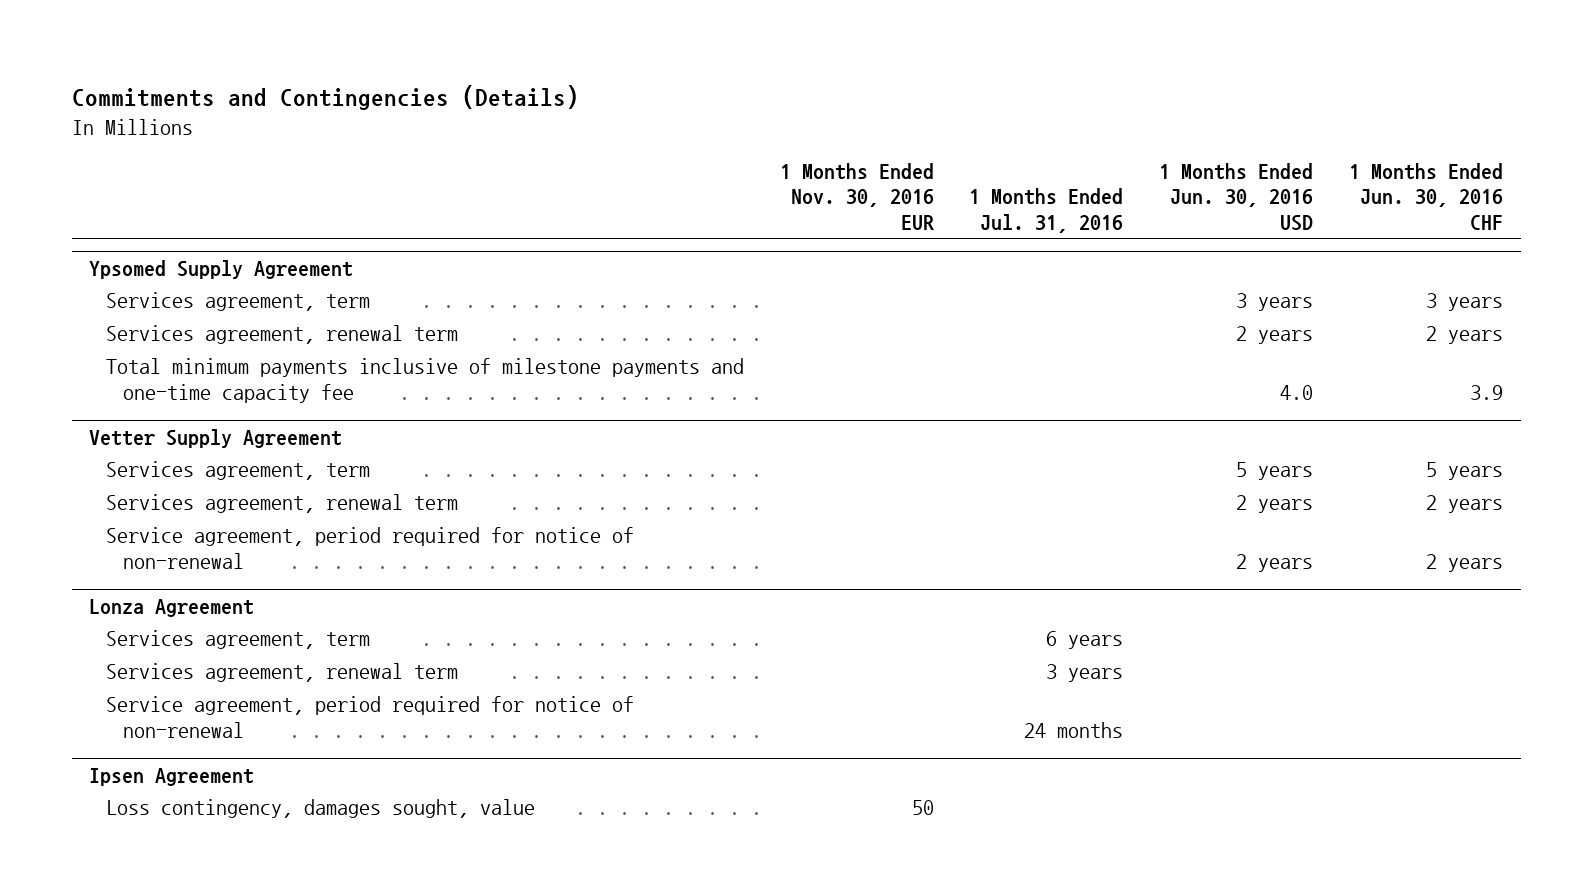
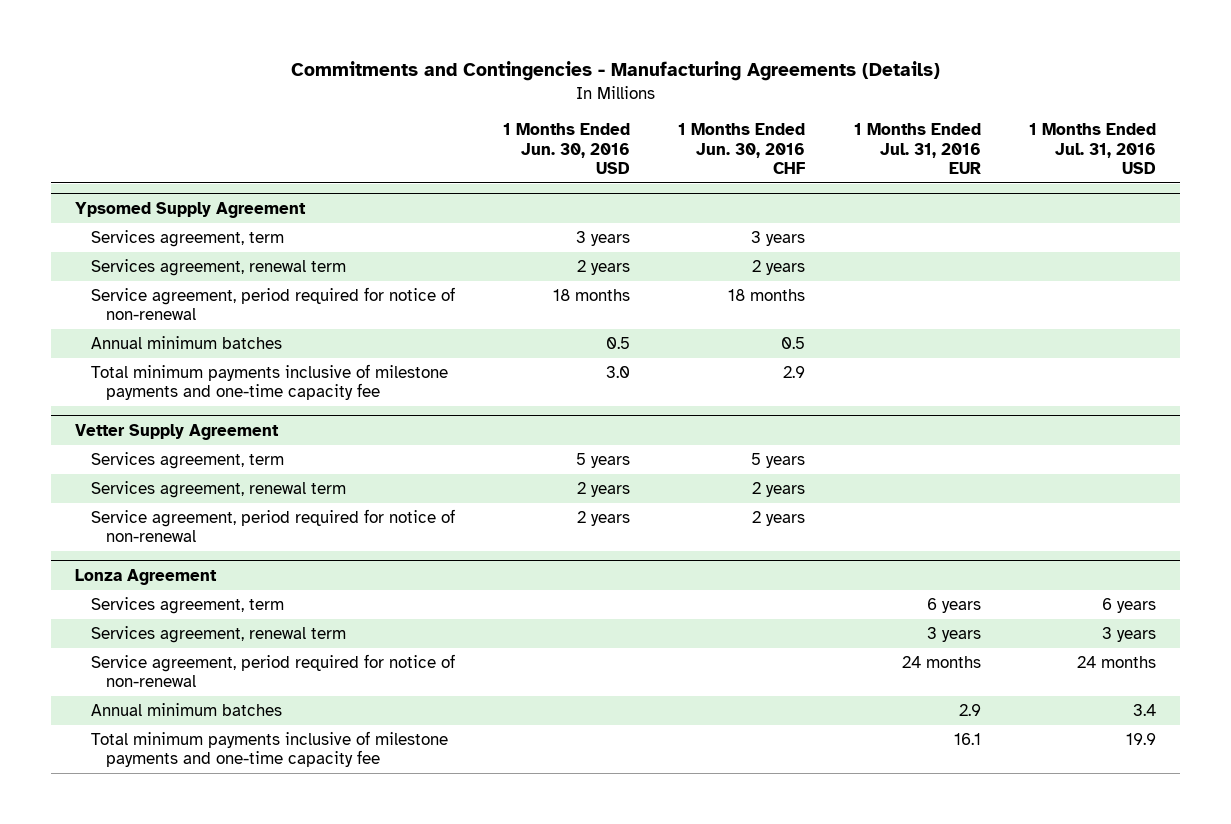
- Commitments and Contingencies (Details)
+ Commitments and Contingencies - Manufacturing Agreements (Details)
- | 1 Months Ended Nov. 30, 2016 EUR | 1 Months Ended Jul. 31, 2016 | 1 Months Ended Jun. 30, 2016 USD | 1 Months Ended Jun. 30, 2016 CHF
+ | 1 Months Ended Jun. 30, 2016 USD | 1 Months Ended Jun. 30, 2016 CHF | 1 Months Ended Jul. 31, 2016 EUR | 1 Months Ended Jul. 31, 2016 USD
@ Ypsomed Supply Agreement
- Total minimum payments inclusive of milestone payments and one-time capacity fee | | | 4.0 | 3.9
+ Service agreement, period required for notice of non-renewal | 18 months | 18 months | |
+ Annual minimum batches | 0.5 | 0.5 | |
+ Total minimum payments inclusive of milestone payments and one-time capacity fee | 3.0 | 2.9 | |
- Ipsen Agreement
- Loss contingency, damages sought, value | 50 | | |
@ Lonza Agreement
+ Annual minimum batches | | | 2.9 | 3.4
+ Total minimum payments inclusive of milestone payments and one-time capacity fee | | | 16.1 | 19.9

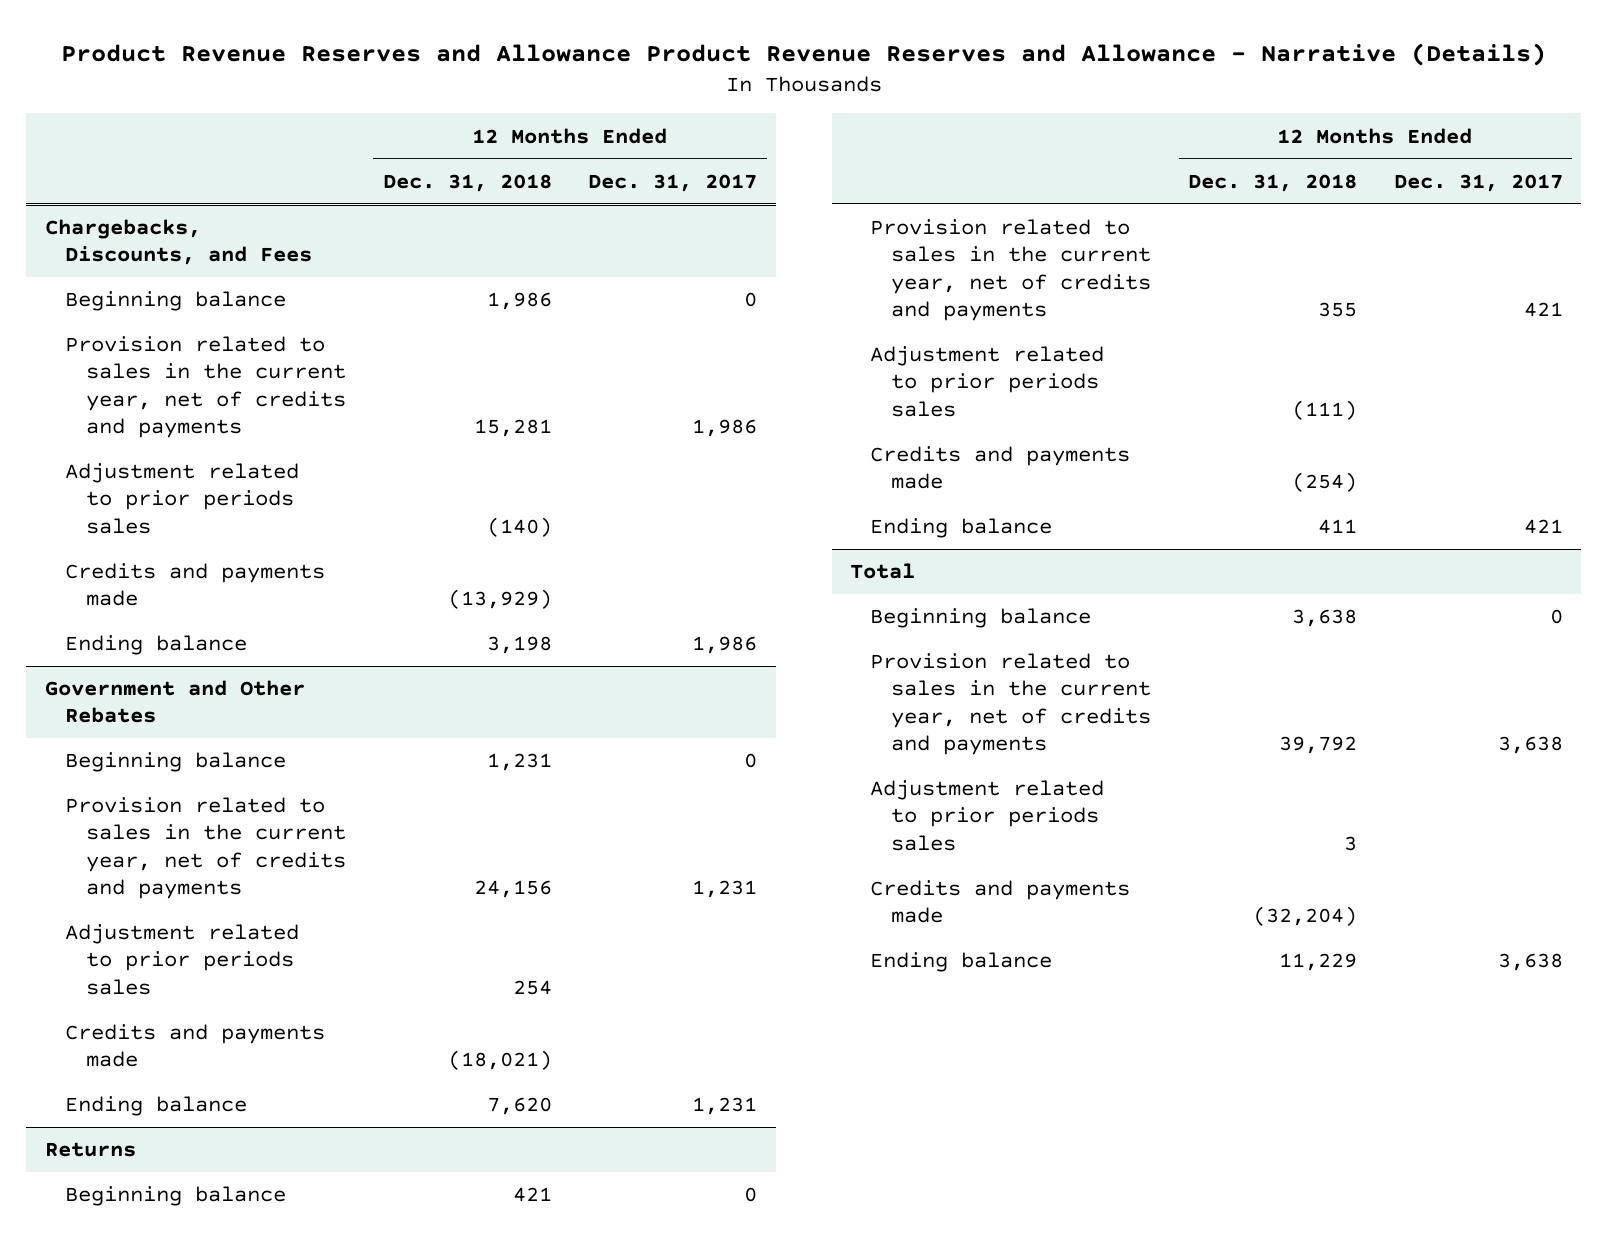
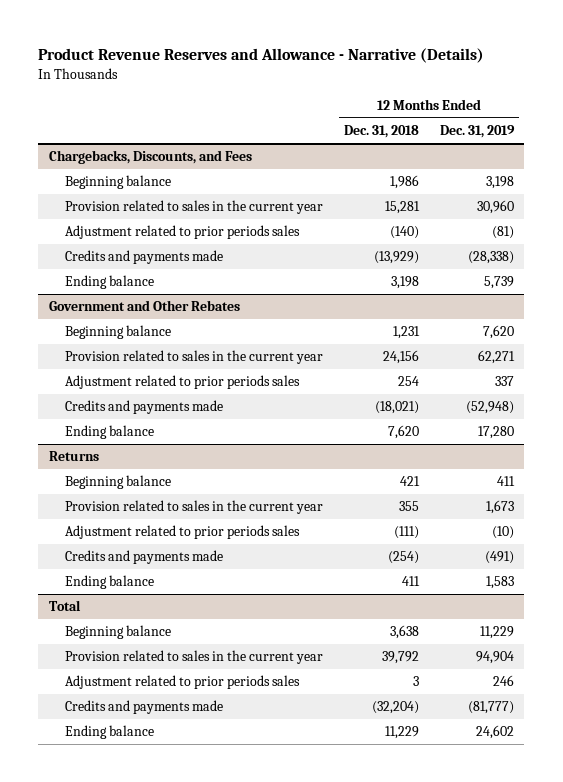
- Product Revenue Reserves and Allowance Product Revenue Reserves and Allowance - Narrative (Details)
+ Product Revenue Reserves and Allowance - Narrative (Details)
- | 12 Months Ended Dec. 31, 2018 | 12 Months Ended Dec. 31, 2017
+ | 12 Months Ended Dec. 31, 2018 | 12 Months Ended Dec. 31, 2019
@ Chargebacks, Discounts, and Fees
- Provision related to sales in the current year, net of credits and payments | 15,281 | 1,986
+ Provision related to sales in the current year | 15,281 | 30,960
@ Government and Other Rebates
- Provision related to sales in the current year, net of credits and payments | 24,156 | 1,231
+ Provision related to sales in the current year | 24,156 | 62,271
@ Returns
- Provision related to sales in the current year, net of credits and payments | 355 | 421
+ Provision related to sales in the current year | 355 | 1,673
@ Total
- Provision related to sales in the current year, net of credits and payments | 39,792 | 3,638
+ Provision related to sales in the current year | 39,792 | 94,904

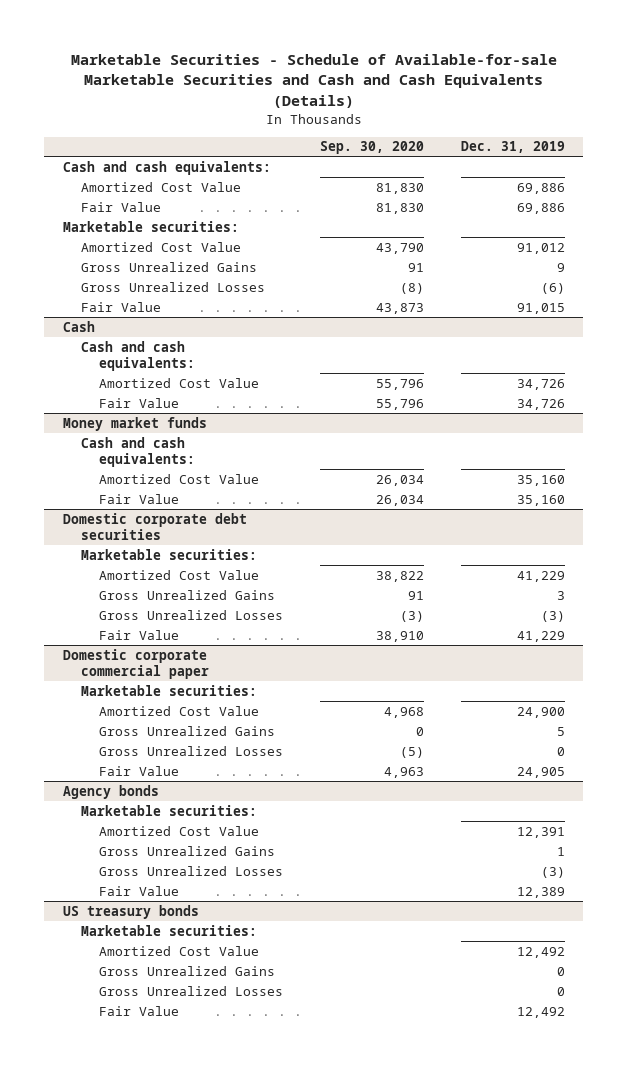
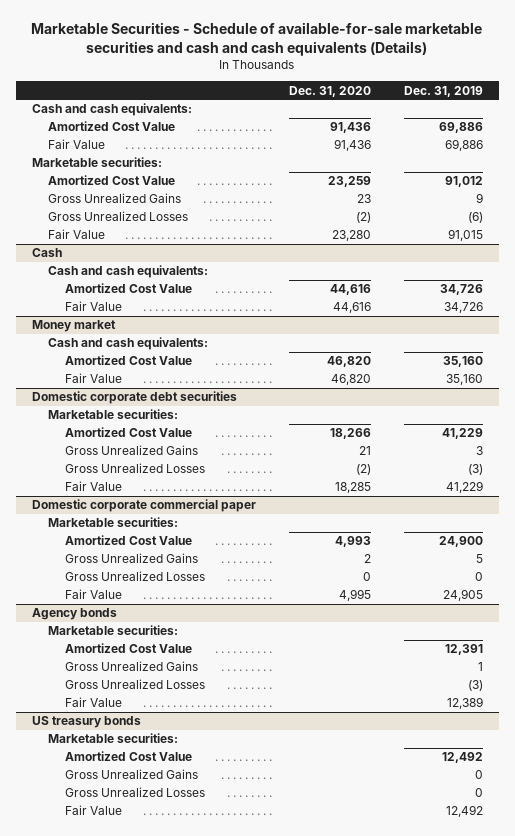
- Marketable Securities - Schedule of Available-for-sale Marketable Securities and Cash and Cash Equivalents (Details)
+ Marketable Securities - Schedule of available-for-sale marketable securities and cash and cash equivalents (Details)
- | Sep. 30, 2020 | Dec. 31, 2019
+ | Dec. 31, 2020 | Dec. 31, 2019
- Money market funds
+ Money market

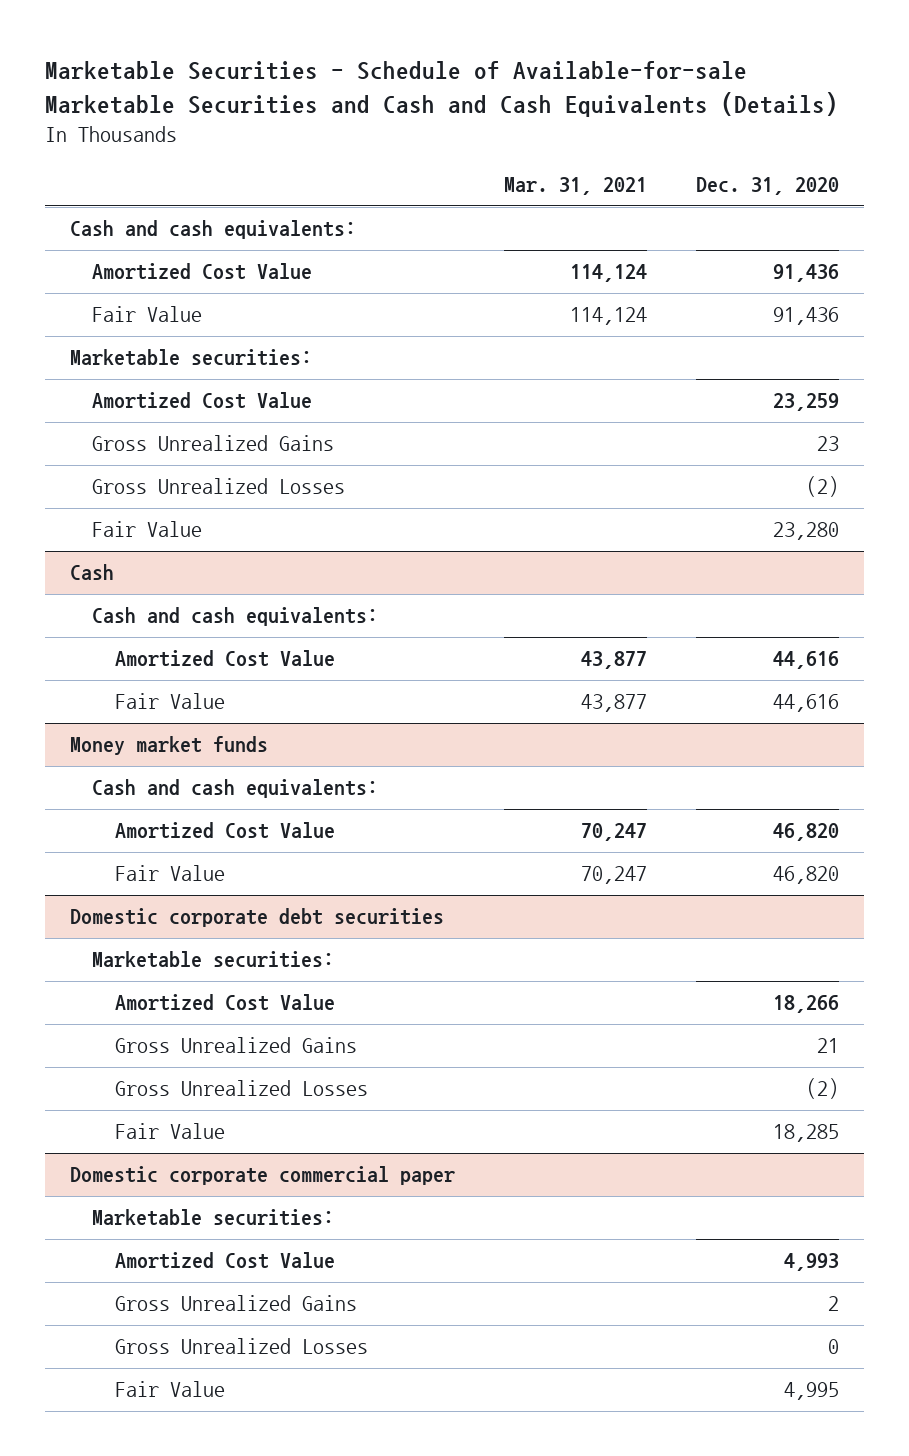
- Marketable Securities - Schedule of available-for-sale marketable securities and cash and cash equivalents (Details)
+ Marketable Securities - Schedule of Available-for-sale Marketable Securities and Cash and Cash Equivalents (Details)
- | Dec. 31, 2020 | Dec. 31, 2019
+ | Mar. 31, 2021 | Dec. 31, 2020
- Money market
+ Money market funds
- Agency bonds
- Marketable securities:
- Amortized Cost Value | | 12,391
- Gross Unrealized Gains | | 1
- Gross Unrealized Losses | | (3)
- Fair Value | | 12,389
- US treasury bonds
- Marketable securities:
- Amortized Cost Value | | 12,492
- Gross Unrealized Gains | | 0
- Gross Unrealized Losses | | 0
- Fair Value | | 12,492

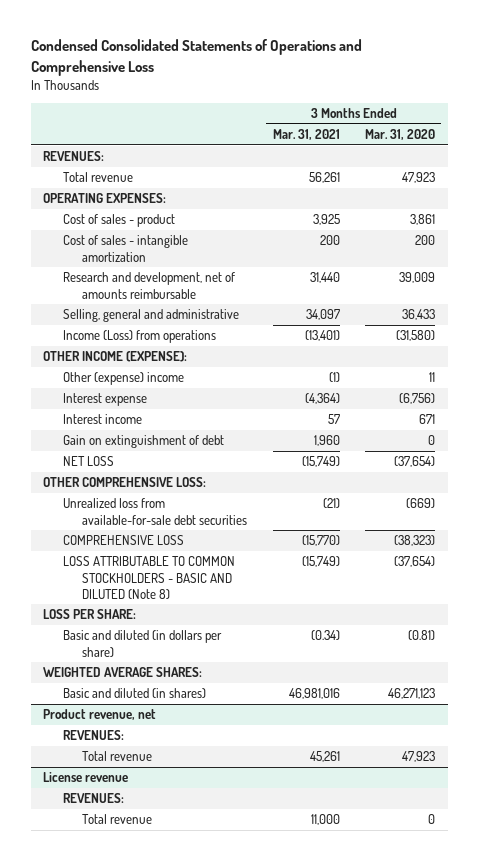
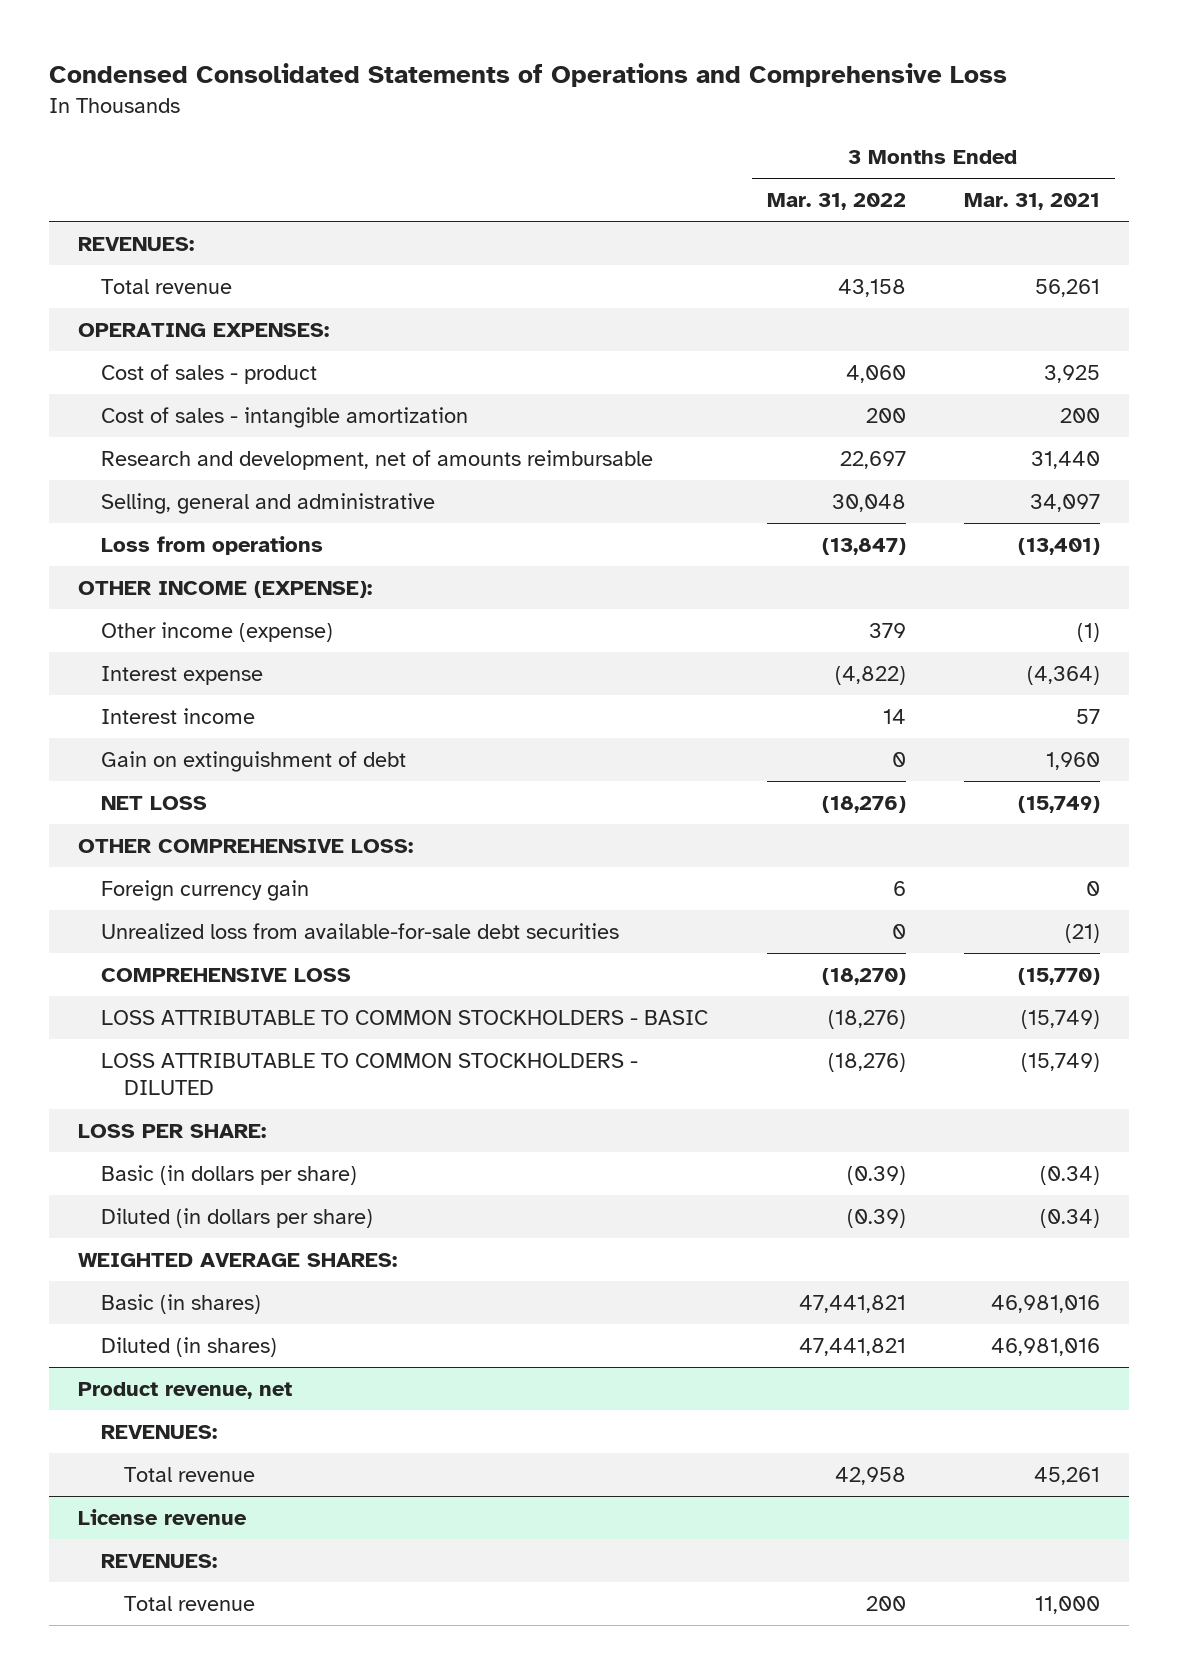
- | 3 Months Ended Mar. 31, 2021 | 3 Months Ended Mar. 31, 2020
+ | 3 Months Ended Mar. 31, 2022 | 3 Months Ended Mar. 31, 2021
- Income (Loss) from operations | (13,401) | (31,580)
+ Loss from operations | (13,847) | (13,401)
- Other (expense) income | (1) | 11
+ Other income (expense) | 379 | (1)
+ Foreign currency gain | 6 | 0
- LOSS ATTRIBUTABLE TO COMMON STOCKHOLDERS - BASIC AND DILUTED (Note 8) | (15,749) | (37,654)
+ LOSS ATTRIBUTABLE TO COMMON STOCKHOLDERS - BASIC | (18,276) | (15,749)
+ LOSS ATTRIBUTABLE TO COMMON STOCKHOLDERS - DILUTED | (18,276) | (15,749)
- Basic and diluted (in dollars per share) | (0.34) | (0.81)
+ Basic (in dollars per share) | (0.39) | (0.34)
+ Diluted (in dollars per share) | (0.39) | (0.34)
- Basic and diluted (in shares) | 46,981,016 | 46,271,123
+ Basic (in shares) | 47,441,821 | 46,981,016
+ Diluted (in shares) | 47,441,821 | 46,981,016

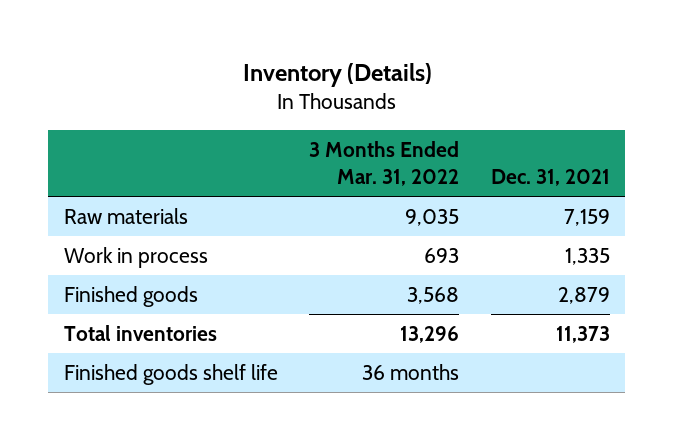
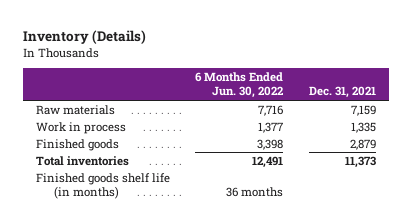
- | 3 Months Ended Mar. 31, 2022 | Dec. 31, 2021
+ | 6 Months Ended Jun. 30, 2022 | Dec. 31, 2021
- Finished goods shelf life | 36 months |
+ Finished goods shelf life (in months) | 36 months |

